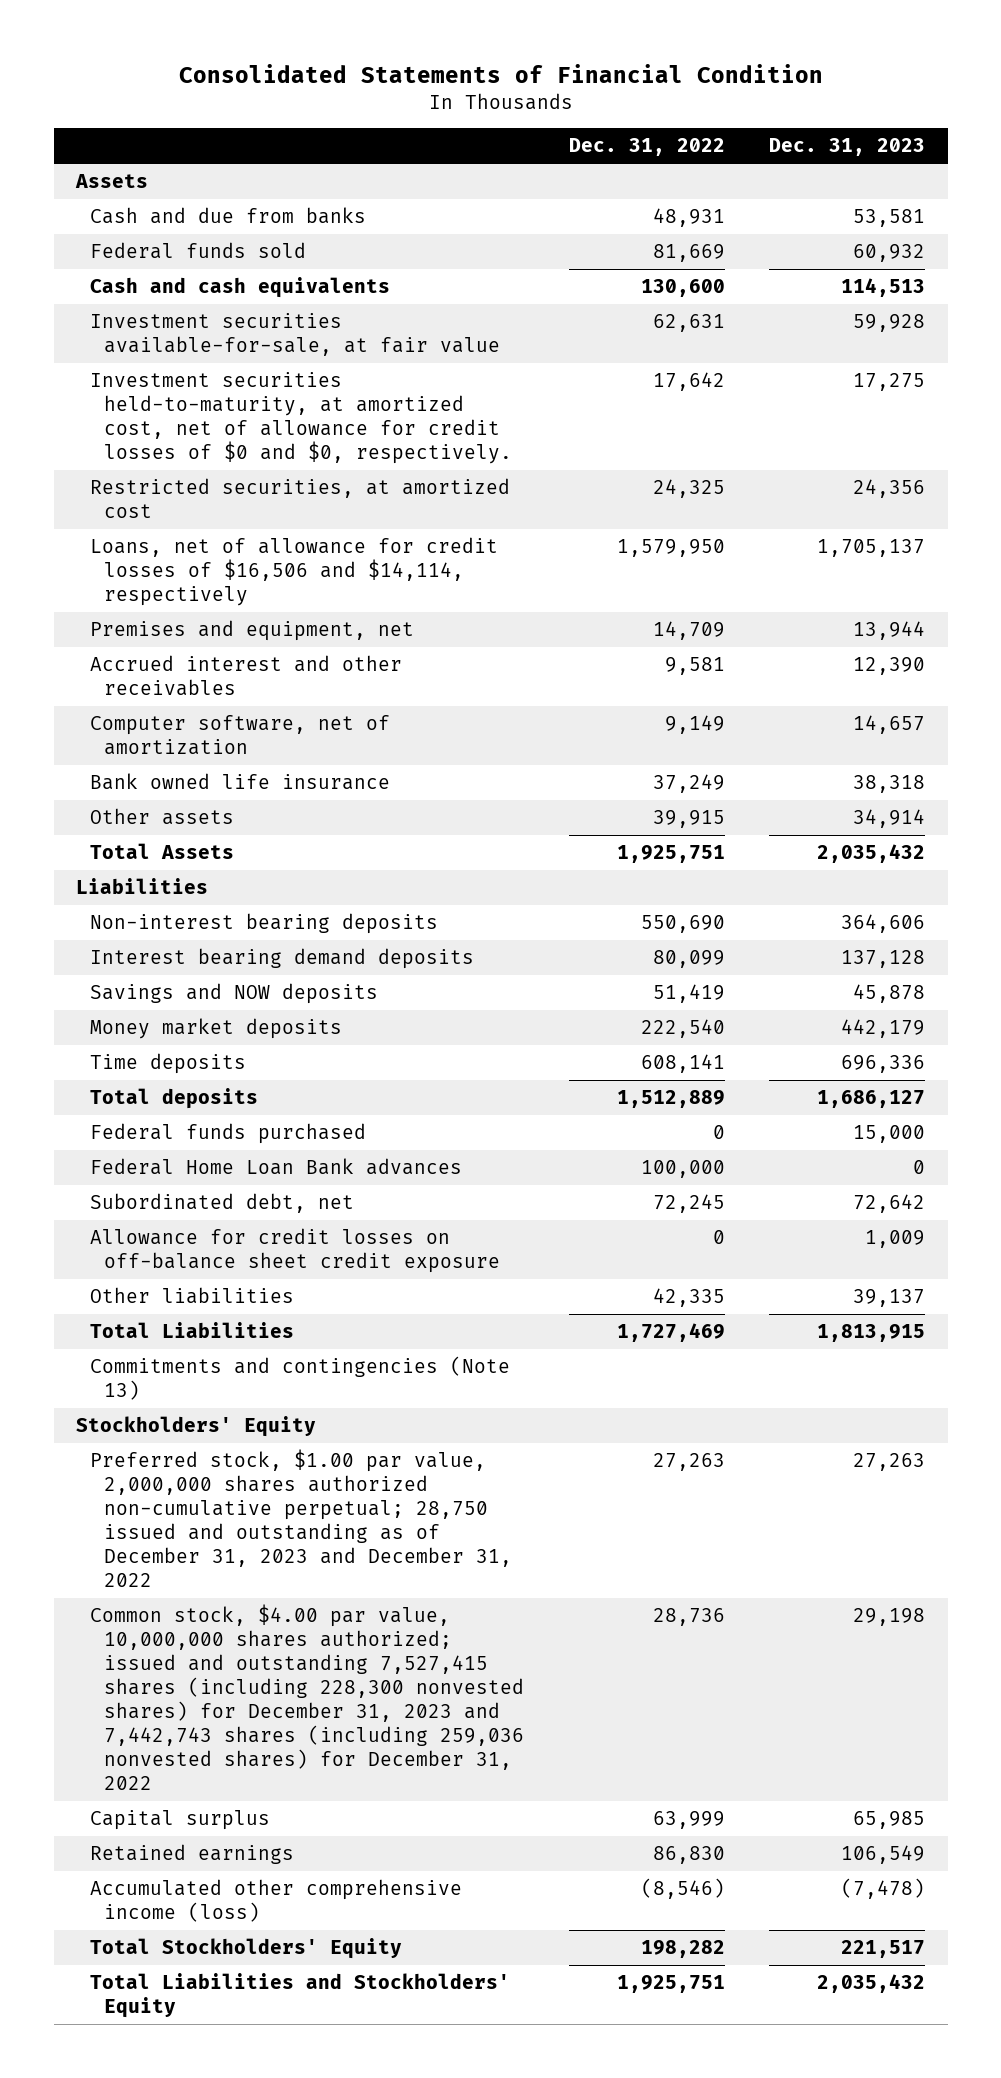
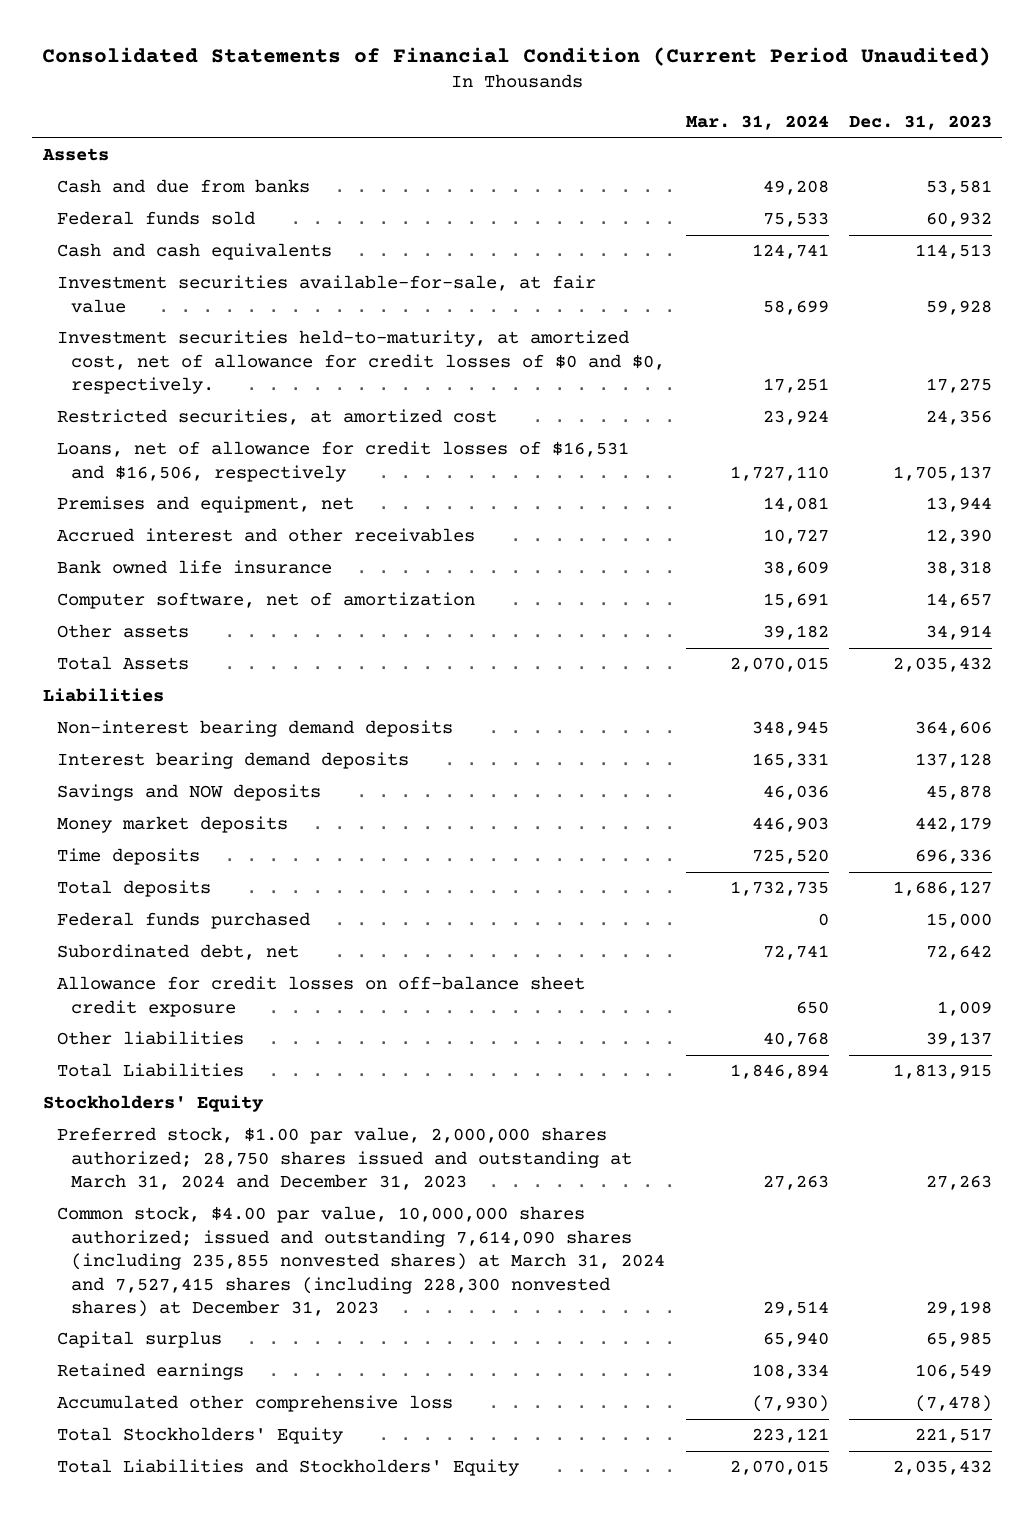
- Consolidated Statements of Financial Condition
+ Consolidated Statements of Financial Condition (Current Period Unaudited)
- | Dec. 31, 2022 | Dec. 31, 2023
+ | Mar. 31, 2024 | Dec. 31, 2023
- Loans, net of allowance for credit losses of $16,506 and $14,114, respectively | 1,579,950 | 1,705,137
+ Loans, net of allowance for credit losses of $16,531 and $16,506, respectively | 1,727,110 | 1,705,137
moved down: Computer software, net of amortization | 15,691 | 14,657
- Non-interest bearing deposits | 550,690 | 364,606
+ Non-interest bearing demand deposits | 348,945 | 364,606
- Federal Home Loan Bank advances | 100,000 | 0
- Commitments and contingencies (Note 13)
- Preferred stock, $1.00 par value, 2,000,000 shares authorized non-cumulative perpetual; 28,750 issued and outstanding as of December 31, 2023 and December 31, 2022 | 27,263 | 27,263
- Common stock, $4.00 par value, 10,000,000 shares authorized; issued and outstanding 7,527,415 shares (including 228,300 nonvested shares) for December 31, 2023 and 7,442,743 shares (including 259,036 nonvested shares) for December 31, 2022 | 28,736 | 29,198
+ Preferred stock, $1.00 par value, 2,000,000 shares authorized; 28,750 shares issued and outstanding at March 31, 2024 and December 31, 2023 | 27,263 | 27,263
+ Common stock, $4.00 par value, 10,000,000 shares authorized; issued and outstanding 7,614,090 shares (including 235,855 nonvested shares) at March 31, 2024 and 7,527,415 shares (including 228,300 nonvested shares) at December 31, 2023 | 29,514 | 29,198
- Accumulated other comprehensive income (loss) | (8,546) | (7,478)
+ Accumulated other comprehensive loss | (7,930) | (7,478)

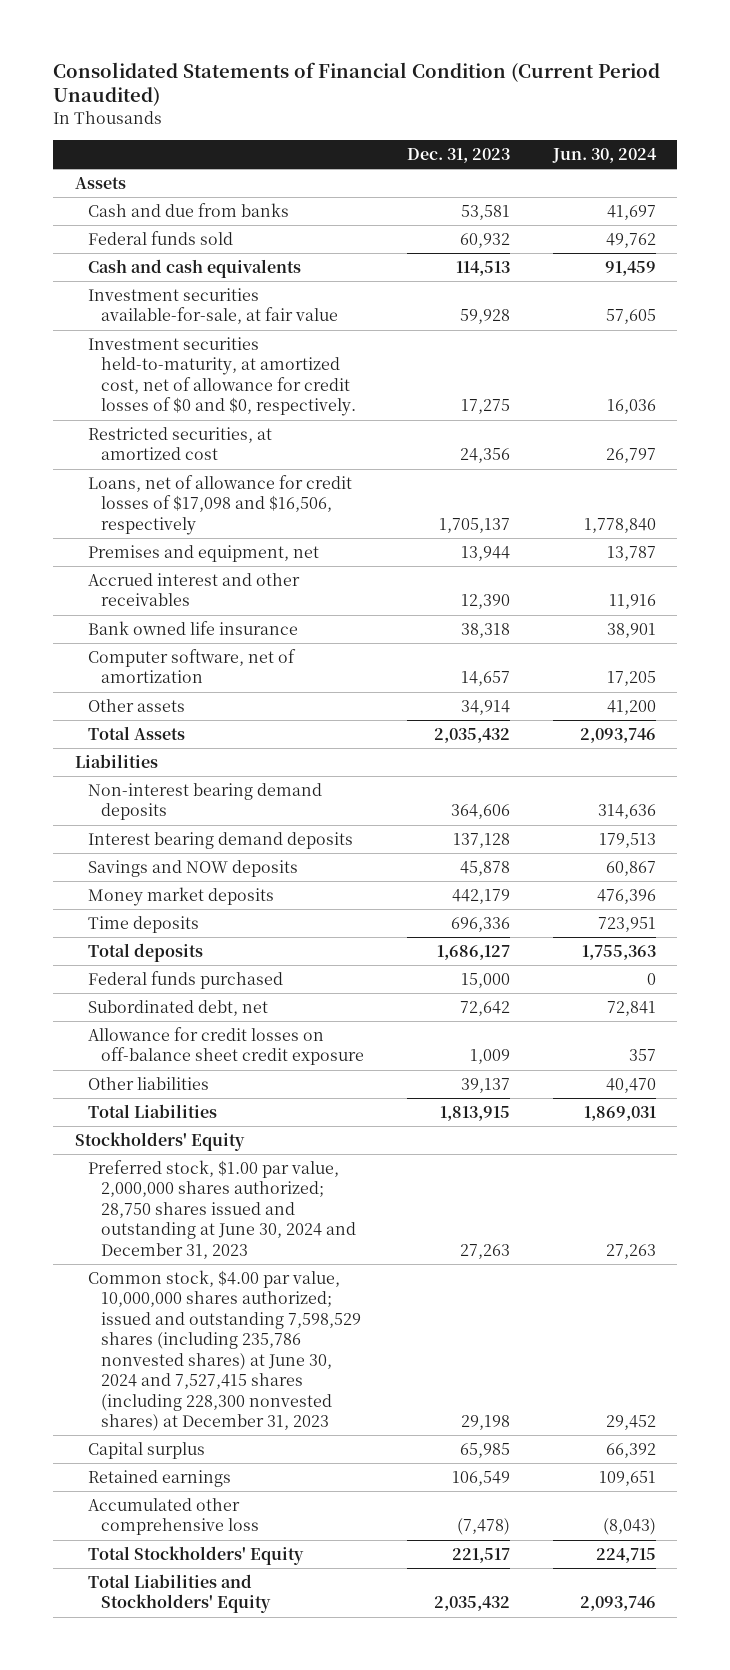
- | Mar. 31, 2024 | Dec. 31, 2023
+ | Dec. 31, 2023 | Jun. 30, 2024
- Loans, net of allowance for credit losses of $16,531 and $16,506, respectively | 1,727,110 | 1,705,137
+ Loans, net of allowance for credit losses of $17,098 and $16,506, respectively | 1,705,137 | 1,778,840
- Preferred stock, $1.00 par value, 2,000,000 shares authorized; 28,750 shares issued and outstanding at March 31, 2024 and December 31, 2023 | 27,263 | 27,263
- Common stock, $4.00 par value, 10,000,000 shares authorized; issued and outstanding 7,614,090 shares (including 235,855 nonvested shares) at March 31, 2024 and 7,527,415 shares (including 228,300 nonvested shares) at December 31, 2023 | 29,514 | 29,198
+ Preferred stock, $1.00 par value, 2,000,000 shares authorized; 28,750 shares issued and outstanding at June 30, 2024 and December 31, 2023 | 27,263 | 27,263
+ Common stock, $4.00 par value, 10,000,000 shares authorized; issued and outstanding 7,598,529 shares (including 235,786 nonvested shares) at June 30, 2024 and 7,527,415 shares (including 228,300 nonvested shares) at December 31, 2023 | 29,198 | 29,452

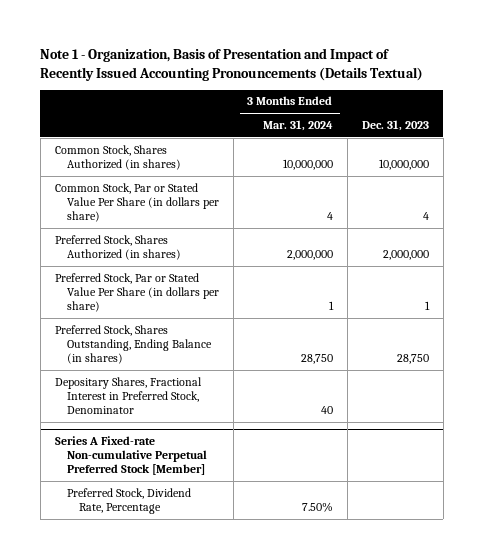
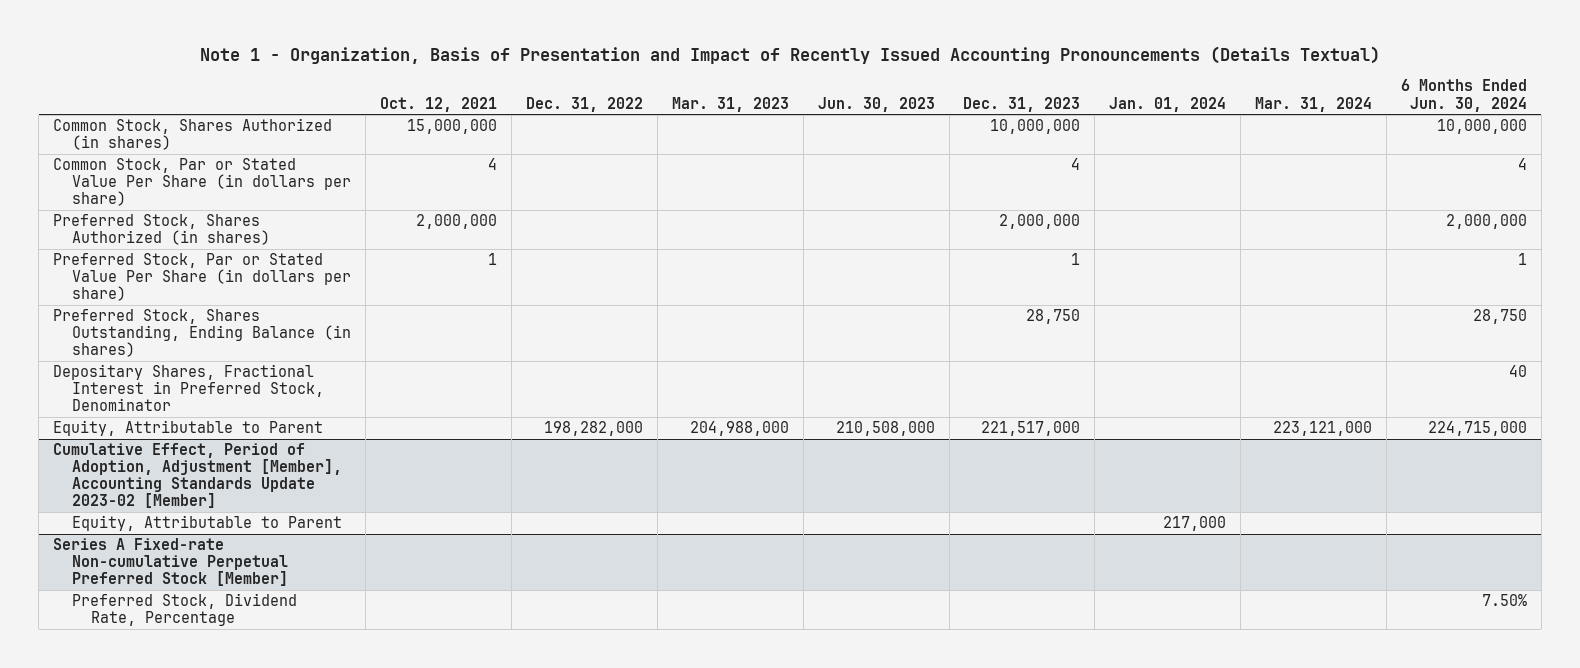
- | 3 Months Ended Mar. 31, 2024 | Dec. 31, 2023
+ | Oct. 12, 2021 | Dec. 31, 2022 | Mar. 31, 2023 | Jun. 30, 2023 | Dec. 31, 2023 | Jan. 01, 2024 | Mar. 31, 2024 | 6 Months Ended Jun. 30, 2024
+ Equity, Attributable to Parent | | 198,282,000 | 204,988,000 | 210,508,000 | 221,517,000 | | 223,121,000 | 224,715,000
+ Cumulative Effect, Period of Adoption, Adjustment [Member], Accounting Standards Update 2023-02 [Member]
+ Equity, Attributable to Parent | | | | | | 217,000 | |

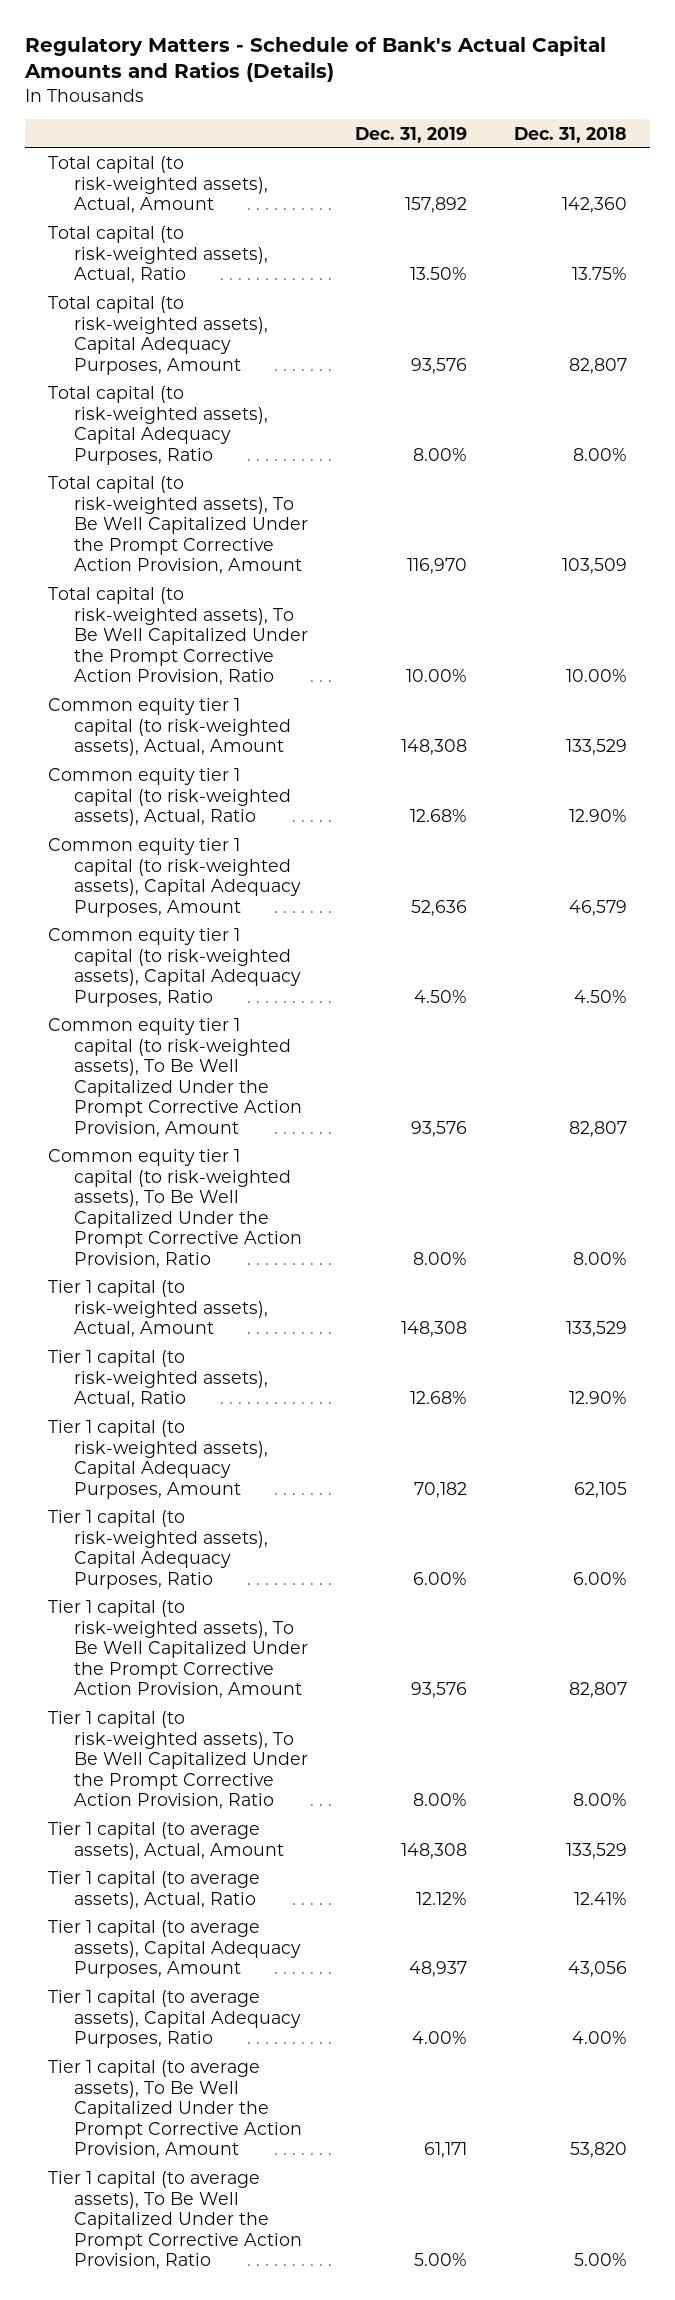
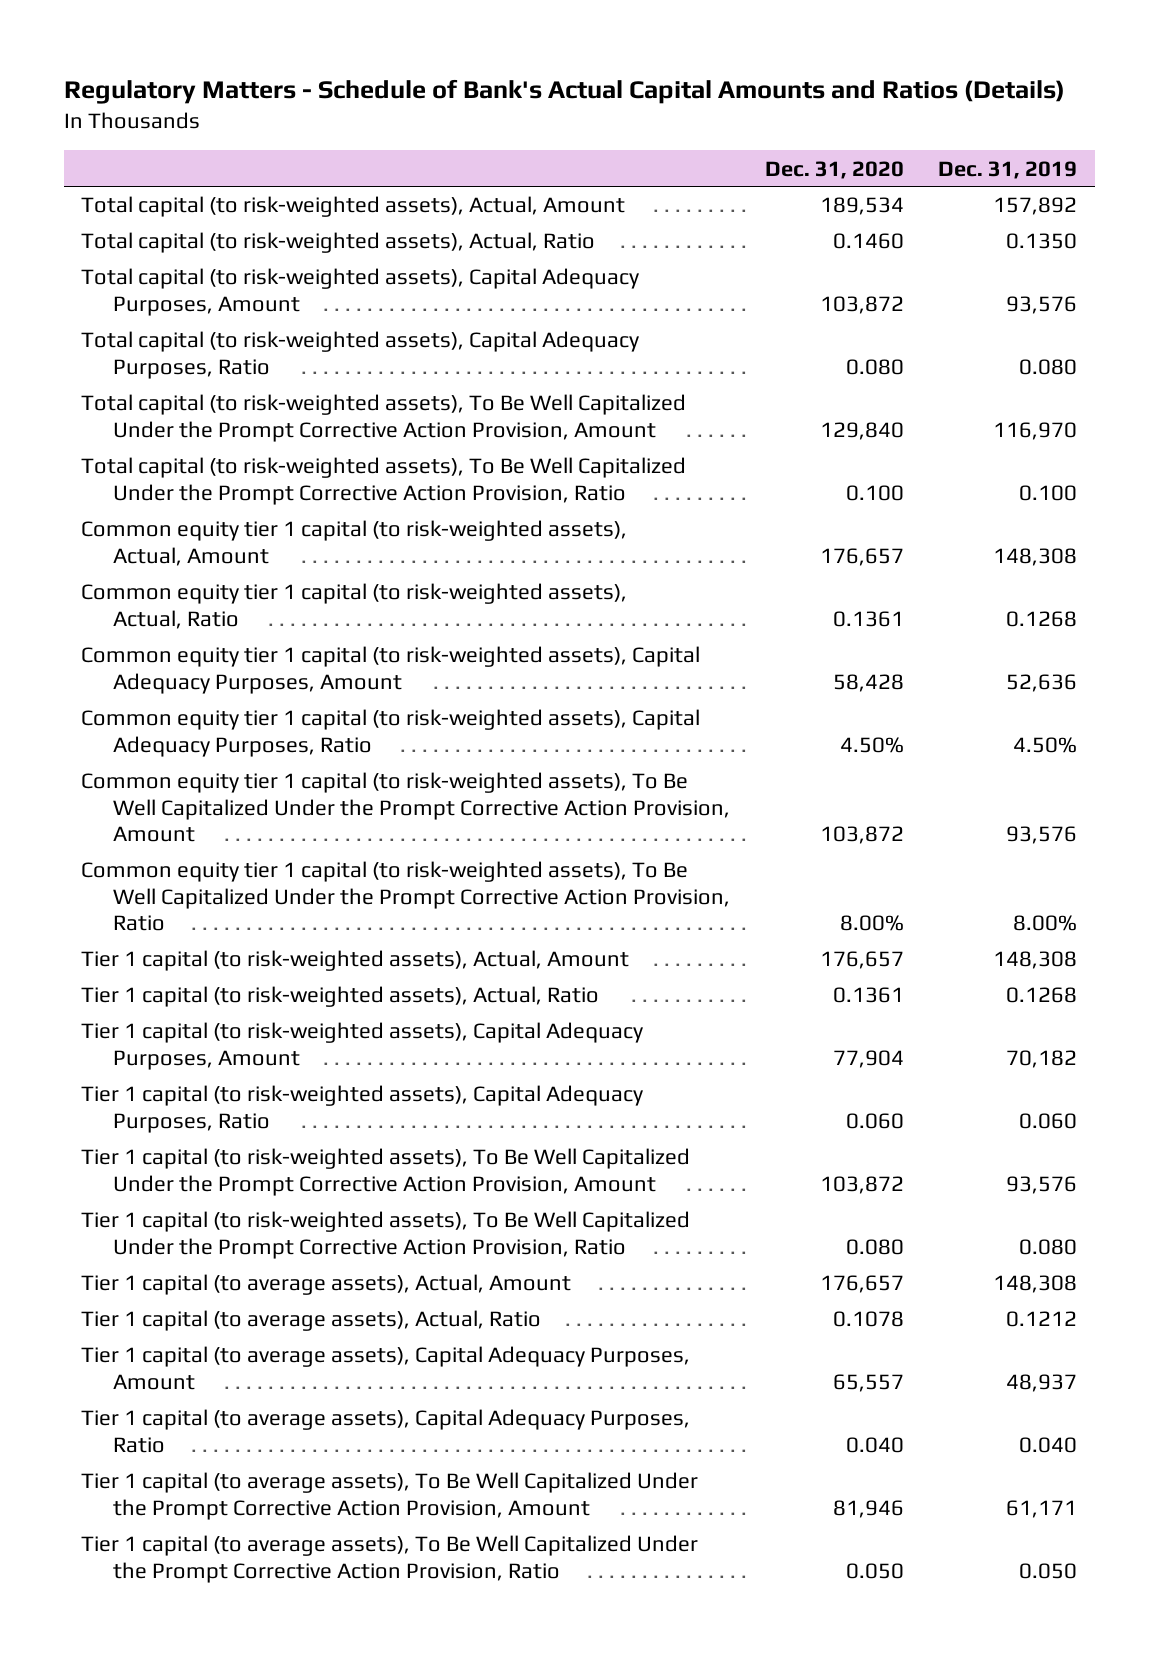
- | Dec. 31, 2019 | Dec. 31, 2018
+ | Dec. 31, 2020 | Dec. 31, 2019
- Total capital (to risk-weighted assets), Actual, Ratio | 13.50% | 13.75%
+ Total capital (to risk-weighted assets), Actual, Ratio | 0.1460 | 0.1350
- Total capital (to risk-weighted assets), Capital Adequacy Purposes, Ratio | 8.00% | 8.00%
+ Total capital (to risk-weighted assets), Capital Adequacy Purposes, Ratio | 0.080 | 0.080
- Total capital (to risk-weighted assets), To Be Well Capitalized Under the Prompt Corrective Action Provision, Ratio | 10.00% | 10.00%
+ Total capital (to risk-weighted assets), To Be Well Capitalized Under the Prompt Corrective Action Provision, Ratio | 0.100 | 0.100
- Common equity tier 1 capital (to risk-weighted assets), Actual, Ratio | 12.68% | 12.90%
+ Common equity tier 1 capital (to risk-weighted assets), Actual, Ratio | 0.1361 | 0.1268
- Tier 1 capital (to risk-weighted assets), Actual, Ratio | 12.68% | 12.90%
+ Tier 1 capital (to risk-weighted assets), Actual, Ratio | 0.1361 | 0.1268
- Tier 1 capital (to risk-weighted assets), Capital Adequacy Purposes, Ratio | 6.00% | 6.00%
+ Tier 1 capital (to risk-weighted assets), Capital Adequacy Purposes, Ratio | 0.060 | 0.060
- Tier 1 capital (to risk-weighted assets), To Be Well Capitalized Under the Prompt Corrective Action Provision, Ratio | 8.00% | 8.00%
+ Tier 1 capital (to risk-weighted assets), To Be Well Capitalized Under the Prompt Corrective Action Provision, Ratio | 0.080 | 0.080
- Tier 1 capital (to average assets), Actual, Ratio | 12.12% | 12.41%
+ Tier 1 capital (to average assets), Actual, Ratio | 0.1078 | 0.1212
- Tier 1 capital (to average assets), Capital Adequacy Purposes, Ratio | 4.00% | 4.00%
+ Tier 1 capital (to average assets), Capital Adequacy Purposes, Ratio | 0.040 | 0.040
- Tier 1 capital (to average assets), To Be Well Capitalized Under the Prompt Corrective Action Provision, Ratio | 5.00% | 5.00%
+ Tier 1 capital (to average assets), To Be Well Capitalized Under the Prompt Corrective Action Provision, Ratio | 0.050 | 0.050

